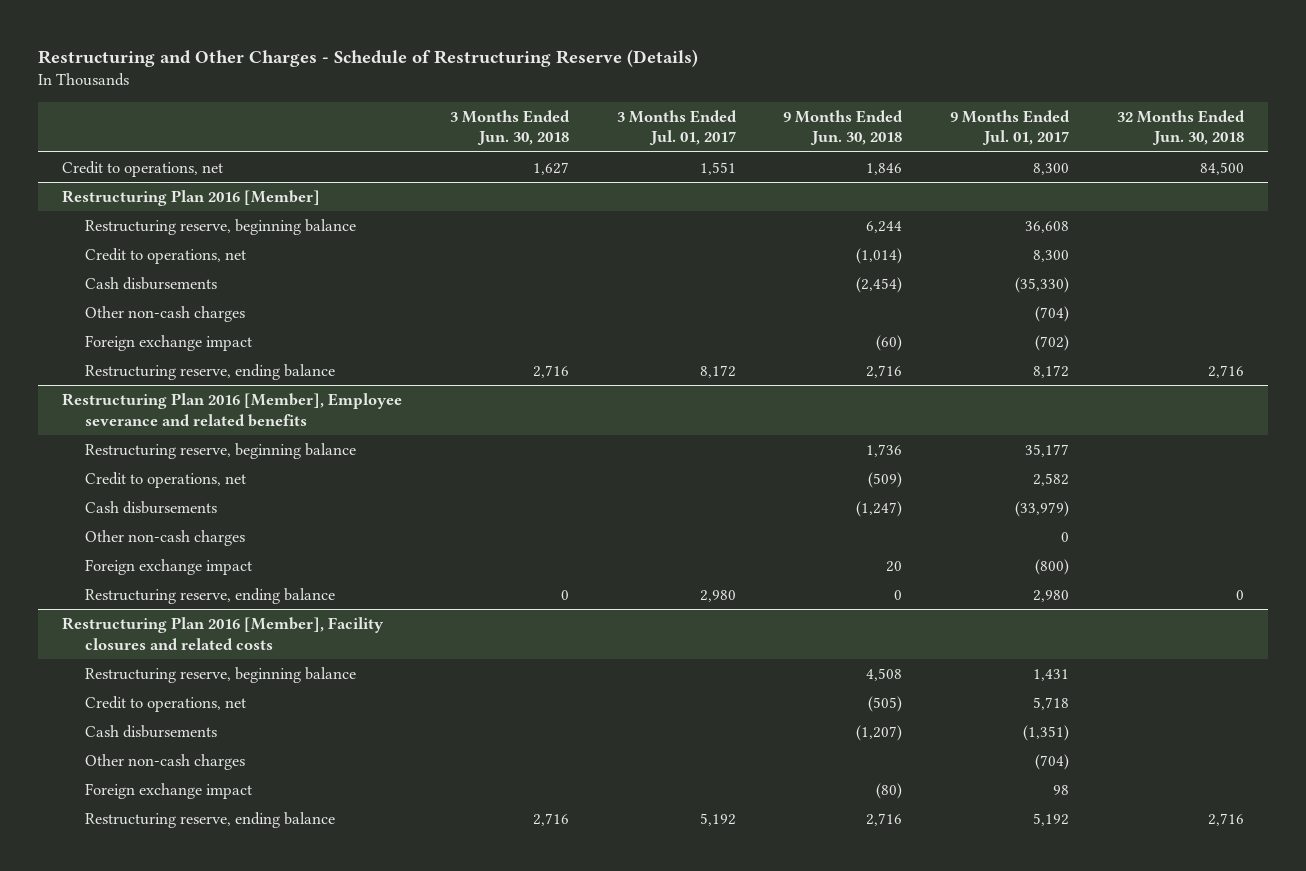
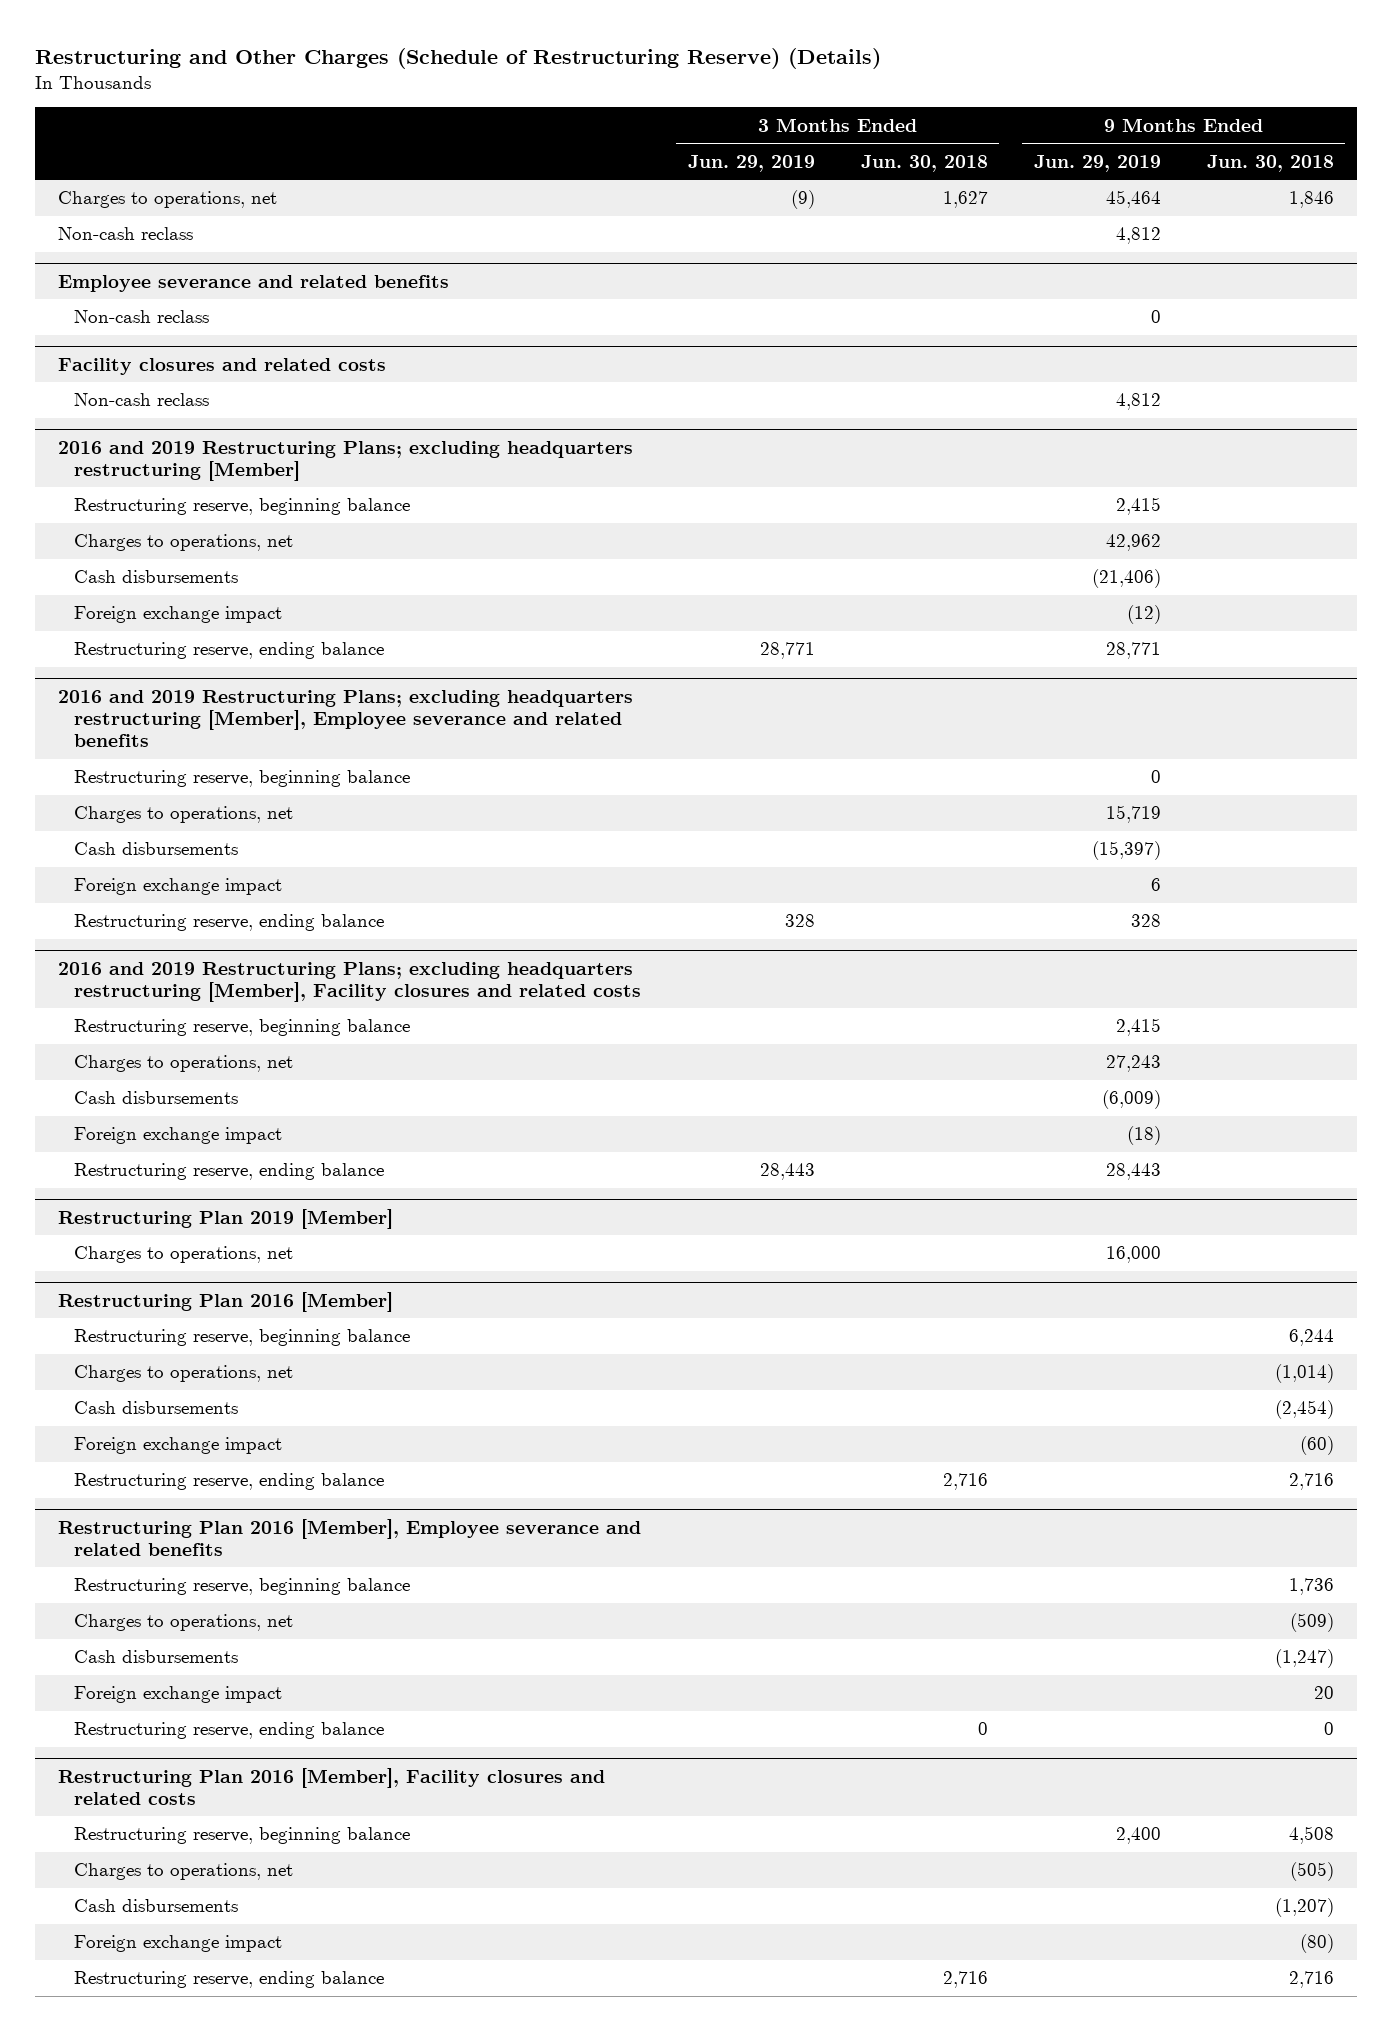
- Restructuring and Other Charges - Schedule of Restructuring Reserve (Details)
+ Restructuring and Other Charges (Schedule of Restructuring Reserve) (Details)
- | 3 Months Ended Jun. 30, 2018 | 3 Months Ended Jul. 01, 2017 | 9 Months Ended Jun. 30, 2018 | 9 Months Ended Jul. 01, 2017 | 32 Months Ended Jun. 30, 2018
+ | 3 Months Ended Jun. 29, 2019 | 3 Months Ended Jun. 30, 2018 | 9 Months Ended Jun. 29, 2019 | 9 Months Ended Jun. 30, 2018
- Credit to operations, net | 1,627 | 1,551 | 1,846 | 8,300 | 84,500
+ Charges to operations, net | (9) | 1,627 | 45,464 | 1,846
+ Non-cash reclass | | | 4,812 |
+ Employee severance and related benefits
+ Non-cash reclass | | | 0 |
+ Facility closures and related costs
+ Non-cash reclass | | | 4,812 |
+ 2016 and 2019 Restructuring Plans; excluding headquarters restructuring [Member]
+ Restructuring reserve, beginning balance | | | 2,415 |
+ Charges to operations, net | | | 42,962 |
+ Cash disbursements | | | (21,406) |
+ Foreign exchange impact | | | (12) |
+ Restructuring reserve, ending balance | 28,771 | | 28,771 |
+ 2016 and 2019 Restructuring Plans; excluding headquarters restructuring [Member], Employee severance and related benefits
+ Restructuring reserve, beginning balance | | | 0 |
+ Charges to operations, net | | | 15,719 |
+ Cash disbursements | | | (15,397) |
+ Foreign exchange impact | | | 6 |
+ Restructuring reserve, ending balance | 328 | | 328 |
+ 2016 and 2019 Restructuring Plans; excluding headquarters restructuring [Member], Facility closures and related costs
+ Restructuring reserve, beginning balance | | | 2,415 |
+ Charges to operations, net | | | 27,243 |
+ Cash disbursements | | | (6,009) |
+ Foreign exchange impact | | | (18) |
+ Restructuring reserve, ending balance | 28,443 | | 28,443 |
+ Restructuring Plan 2019 [Member]
+ Charges to operations, net | | | 16,000 |
@ Restructuring Plan 2016 [Member]
- Credit to operations, net | | | (1,014) | 8,300 |
+ Charges to operations, net | | | | (1,014)
- Other non-cash charges | | | | (704) |
@ Restructuring Plan 2016 [Member], Employee severance and related benefits
- Credit to operations, net | | | (509) | 2,582 |
+ Charges to operations, net | | | | (509)
- Other non-cash charges | | | | 0 |
@ Restructuring Plan 2016 [Member], Facility closures and related costs
- Credit to operations, net | | | (505) | 5,718 |
+ Charges to operations, net | | | | (505)
- Other non-cash charges | | | | (704) |

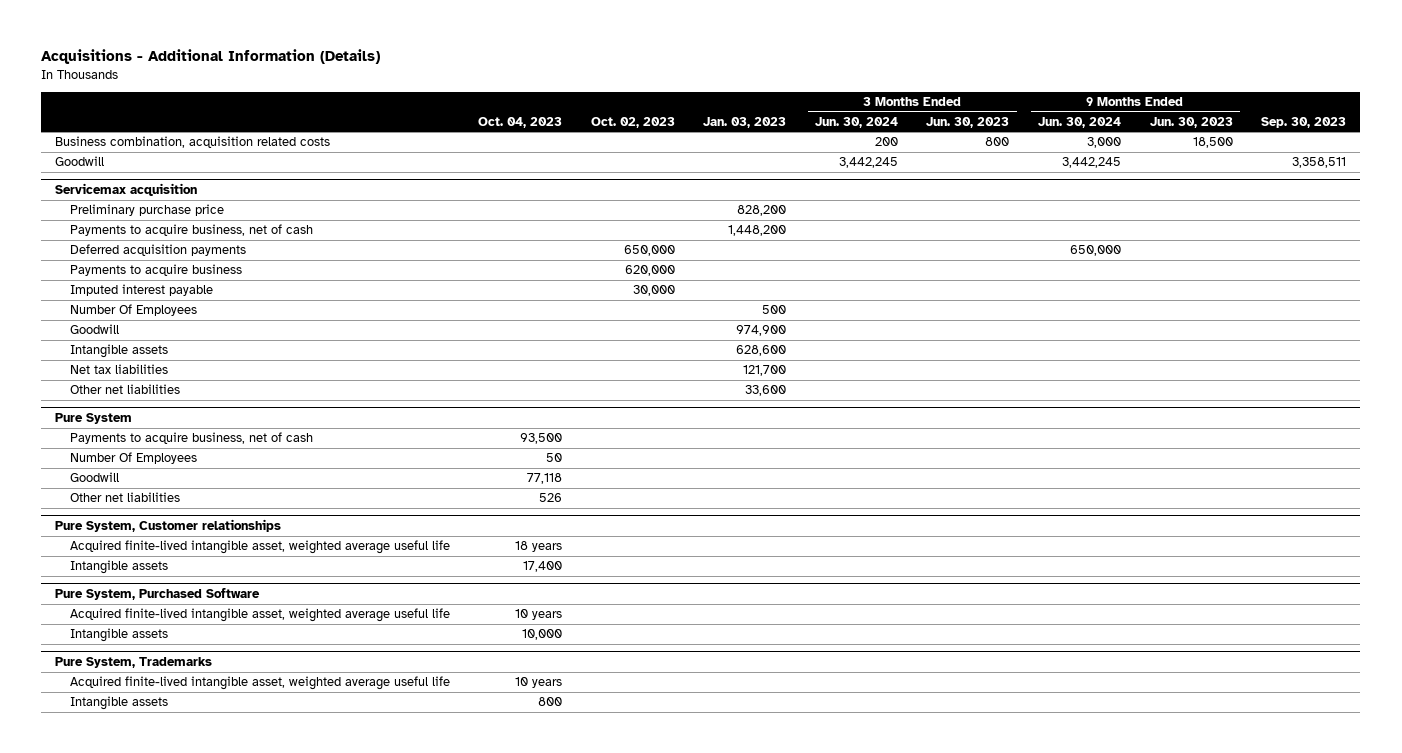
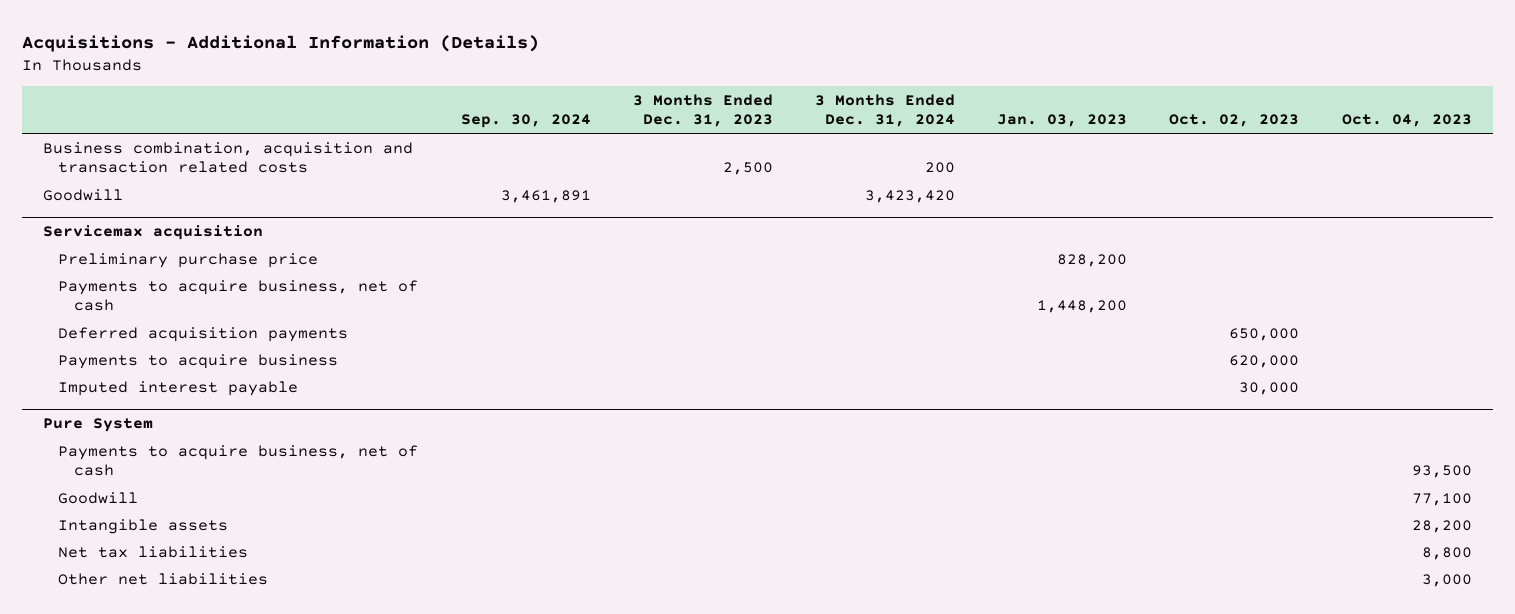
- | Oct. 04, 2023 | Oct. 02, 2023 | Jan. 03, 2023 | 3 Months Ended Jun. 30, 2024 | 3 Months Ended Jun. 30, 2023 | 9 Months Ended Jun. 30, 2024 | 9 Months Ended Jun. 30, 2023 | Sep. 30, 2023
+ | Sep. 30, 2024 | 3 Months Ended Dec. 31, 2023 | 3 Months Ended Dec. 31, 2024 | Jan. 03, 2023 | Oct. 02, 2023 | Oct. 04, 2023
- Business combination, acquisition related costs | | | | 200 | 800 | 3,000 | 18,500 |
+ Business combination, acquisition and transaction related costs | | 2,500 | 200 | | |
@ Servicemax acquisition
- Number Of Employees | | | 500 | | | | |
- Goodwill | | | 974,900 | | | | |
- Intangible assets | | | 628,600 | | | | |
- Net tax liabilities | | | 121,700 | | | | |
- Other net liabilities | | | 33,600 | | | | |
@ Pure System
- Number Of Employees | 50 | | | | | | |
- Goodwill | 77,118 | | | | | | |
- Other net liabilities | 526 | | | | | | |
- Pure System, Customer relationships
- Acquired finite-lived intangible asset, weighted average useful life | 18 years | | | | | | |
- Intangible assets | 17,400 | | | | | | |
- Pure System, Purchased Software
- Acquired finite-lived intangible asset, weighted average useful life | 10 years | | | | | | |
- Intangible assets | 10,000 | | | | | | |
- Pure System, Trademarks
- Acquired finite-lived intangible asset, weighted average useful life | 10 years | | | | | | |
- Intangible assets | 800 | | | | | | |
@ Pure System
+ Goodwill | | | | | | 77,100
+ Intangible assets | | | | | | 28,200
+ Net tax liabilities | | | | | | 8,800
+ Other net liabilities | | | | | | 3,000

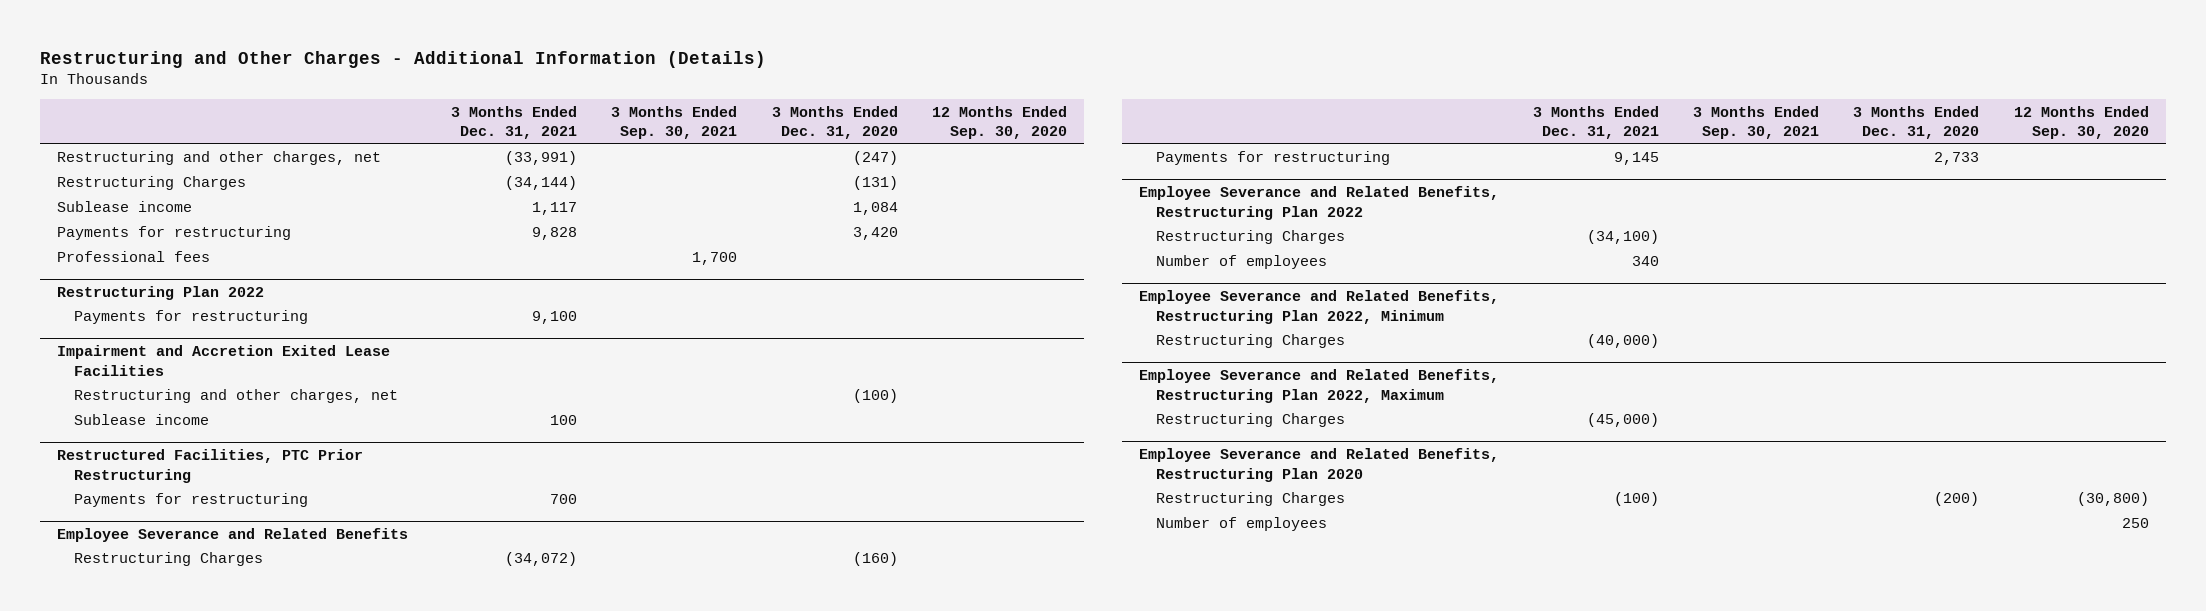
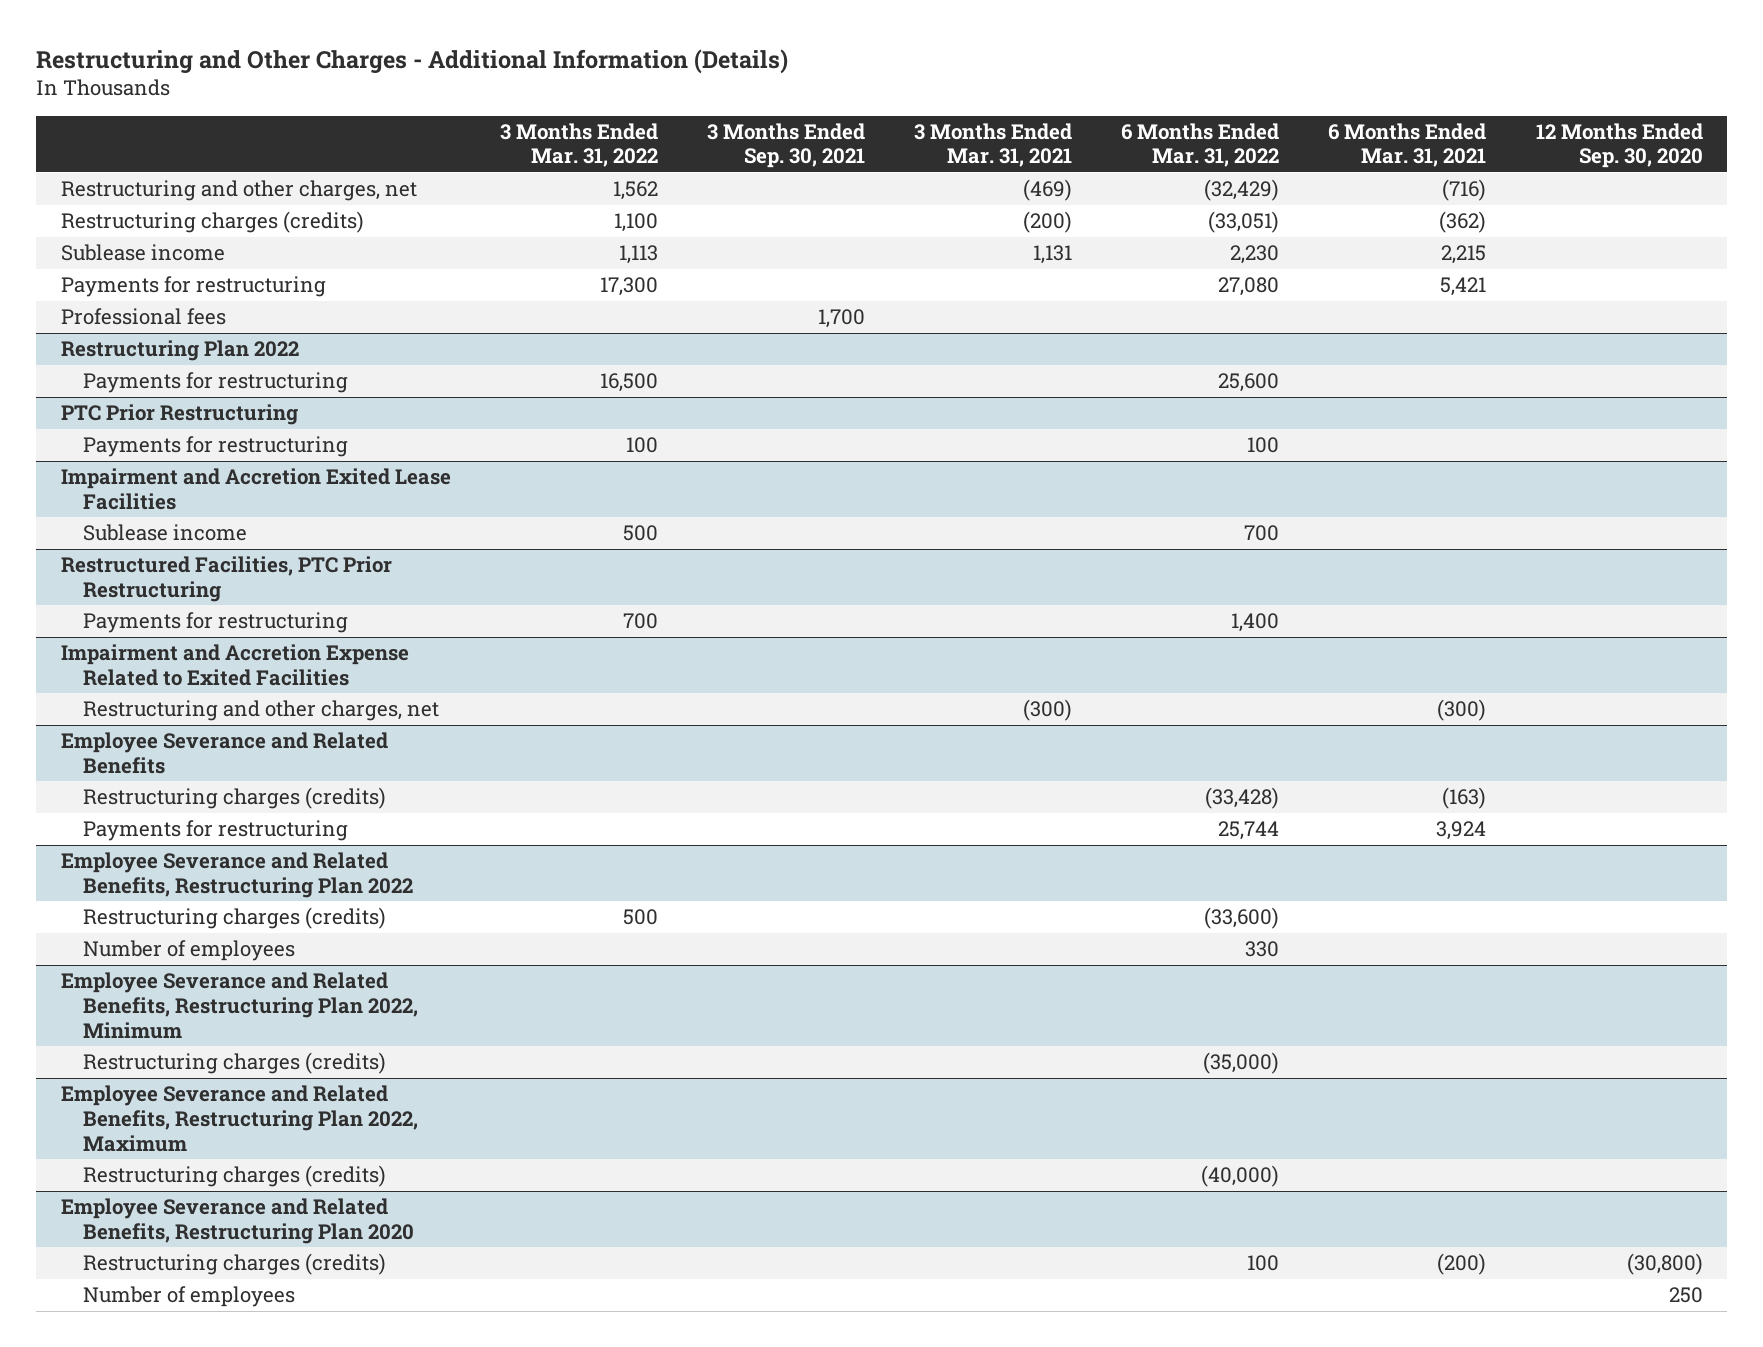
- | 3 Months Ended Dec. 31, 2021 | 3 Months Ended Sep. 30, 2021 | 3 Months Ended Dec. 31, 2020 | 12 Months Ended Sep. 30, 2020
+ | 3 Months Ended Mar. 31, 2022 | 3 Months Ended Sep. 30, 2021 | 3 Months Ended Mar. 31, 2021 | 6 Months Ended Mar. 31, 2022 | 6 Months Ended Mar. 31, 2021 | 12 Months Ended Sep. 30, 2020
- Restructuring Charges | (34,144) | | (131) |
+ Restructuring charges (credits) | 1,100 | | (200) | (33,051) | (362) |
+ PTC Prior Restructuring
+ Payments for restructuring | 100 | | | 100 | |
@ Impairment and Accretion Exited Lease Facilities
- Restructuring and other charges, net | | | (100) |
+ Impairment and Accretion Expense Related to Exited Facilities
+ Restructuring and other charges, net | | | (300) | | (300) |
@ Employee Severance and Related Benefits
- Restructuring Charges | (34,072) | | (160) |
+ Restructuring charges (credits) | | | | (33,428) | (163) |
@ Employee Severance and Related Benefits, Restructuring Plan 2022
- Restructuring Charges | (34,100) | | |
+ Restructuring charges (credits) | 500 | | | (33,600) | |
@ Employee Severance and Related Benefits, Restructuring Plan 2022, Minimum
- Restructuring Charges | (40,000) | | |
+ Restructuring charges (credits) | | | | (35,000) | |
@ Employee Severance and Related Benefits, Restructuring Plan 2022, Maximum
- Restructuring Charges | (45,000) | | |
+ Restructuring charges (credits) | | | | (40,000) | |
@ Employee Severance and Related Benefits, Restructuring Plan 2020
- Restructuring Charges | (100) | | (200) | (30,800)
+ Restructuring charges (credits) | | | | 100 | (200) | (30,800)

